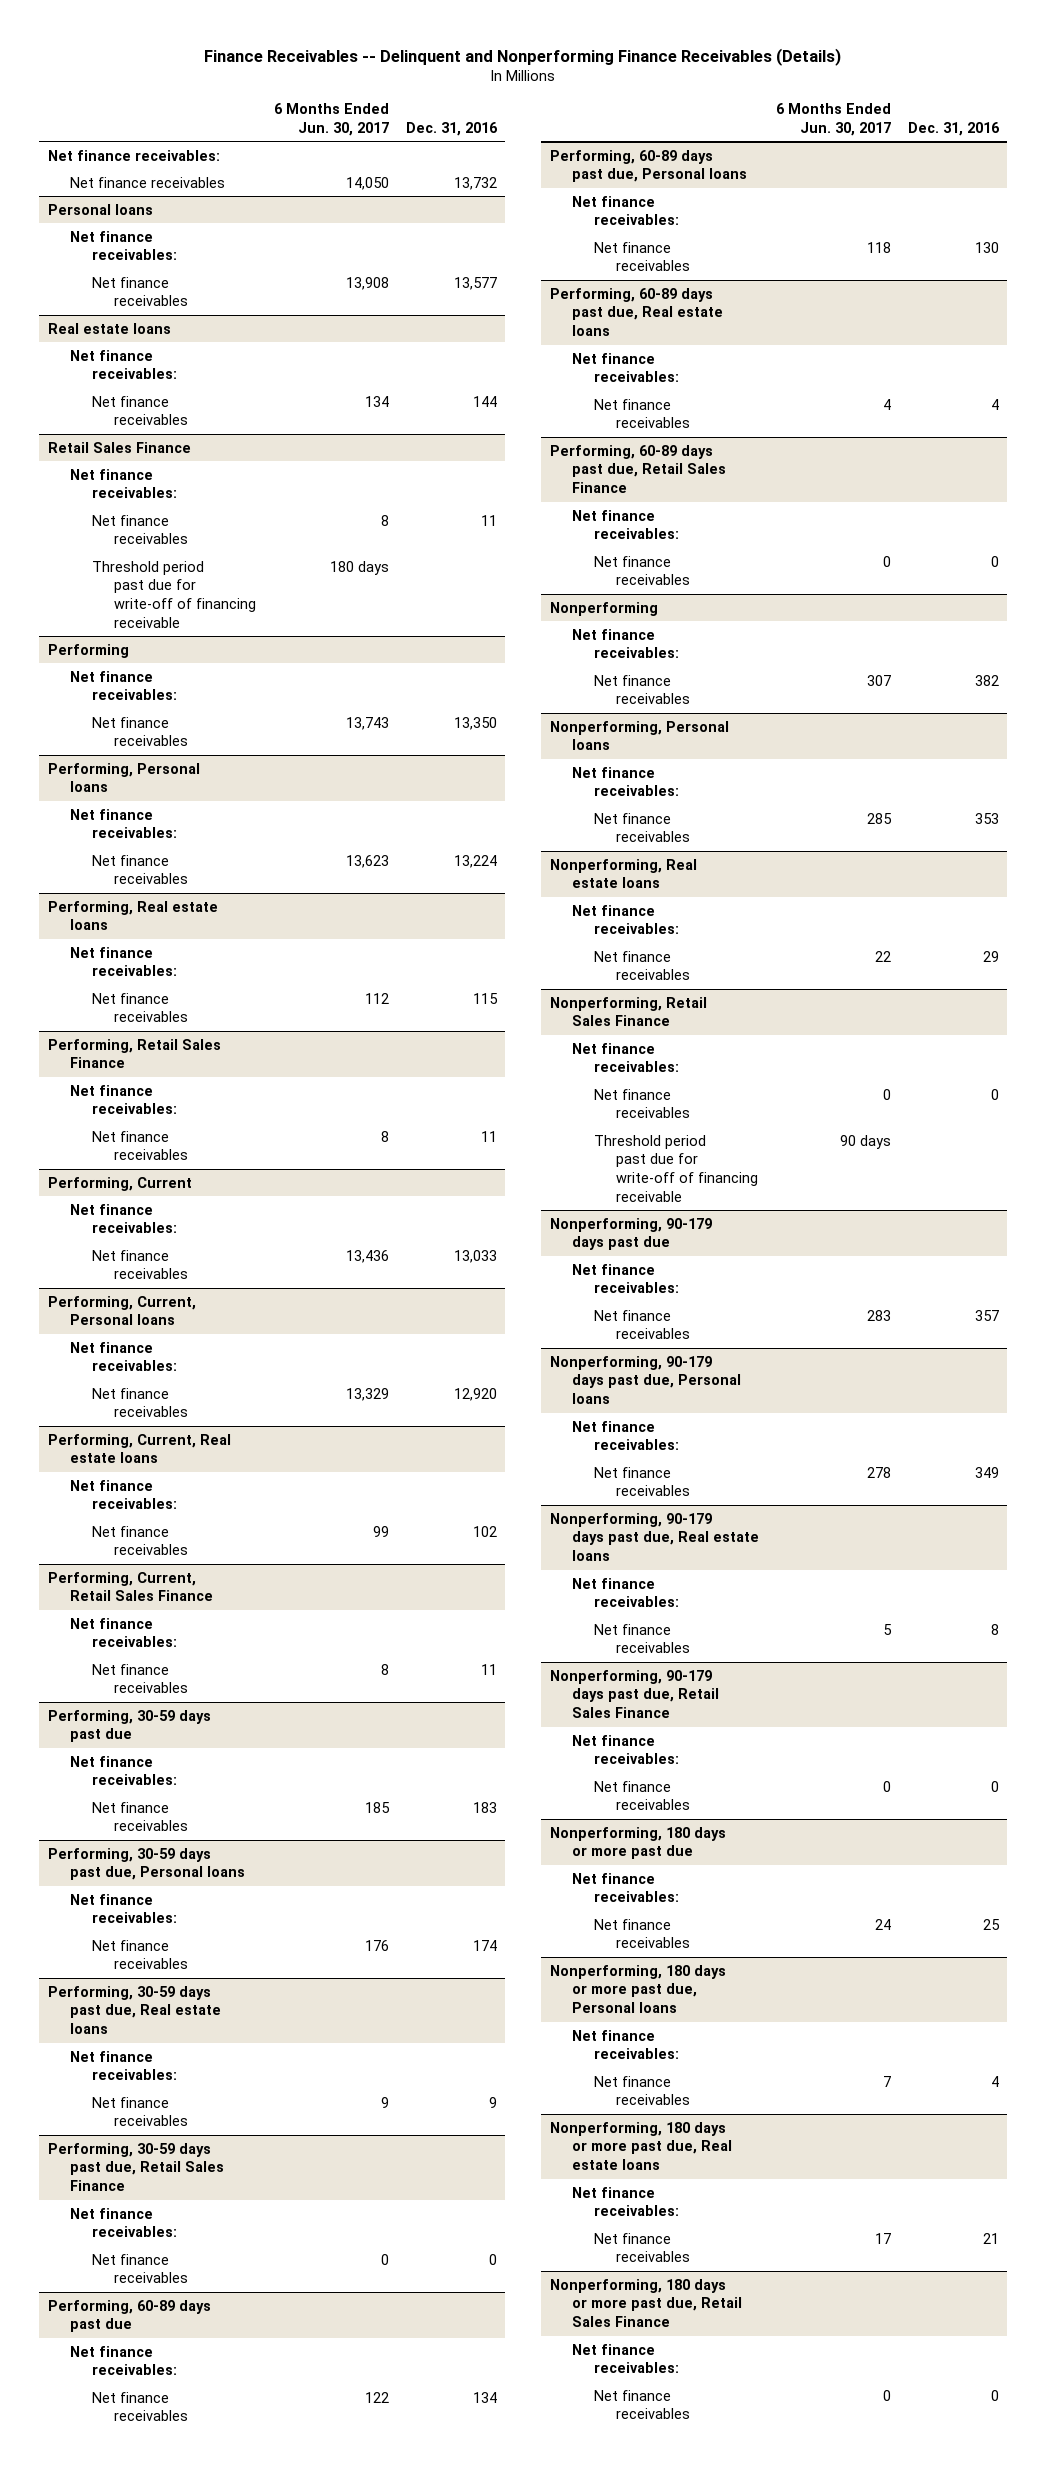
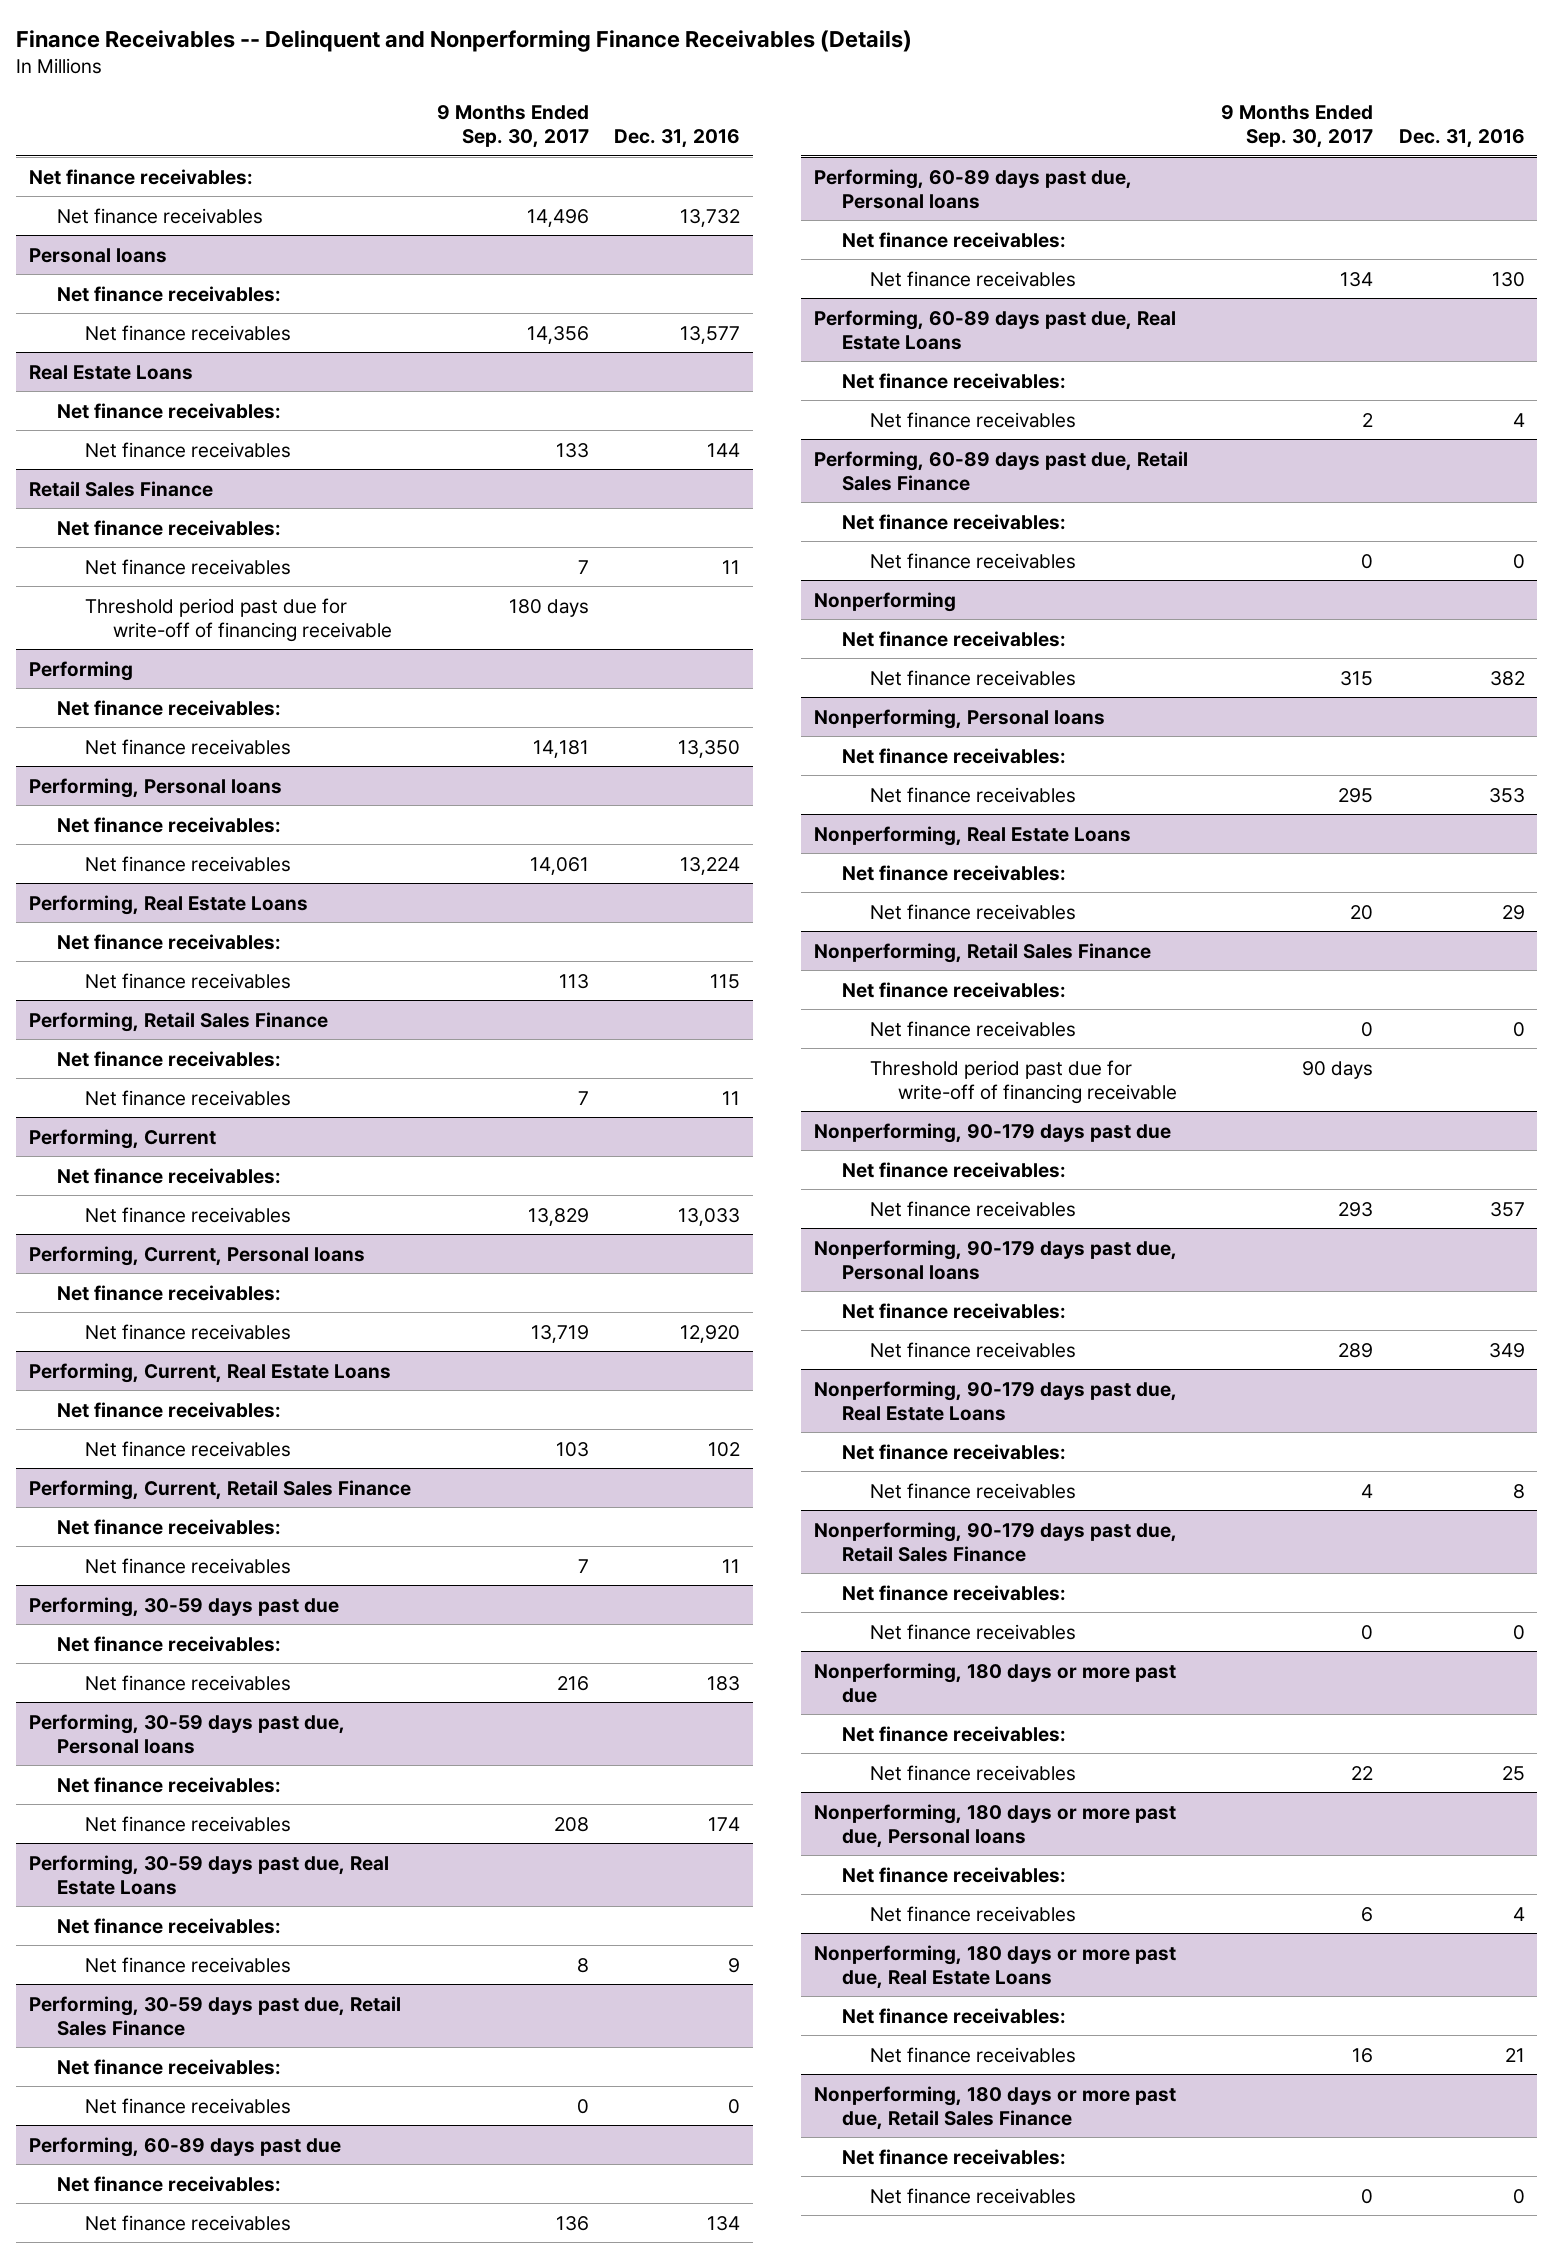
- | 6 Months Ended Jun. 30, 2017 | Dec. 31, 2016
+ | 9 Months Ended Sep. 30, 2017 | Dec. 31, 2016
- Real estate loans
+ Real Estate Loans
- Performing, Real estate loans
+ Performing, Real Estate Loans
- Performing, Current, Real estate loans
+ Performing, Current, Real Estate Loans
- Performing, 30-59 days past due, Real estate loans
+ Performing, 30-59 days past due, Real Estate Loans
- Performing, 60-89 days past due, Real estate loans
+ Performing, 60-89 days past due, Real Estate Loans
- Nonperforming, Real estate loans
+ Nonperforming, Real Estate Loans
- Nonperforming, 90-179 days past due, Real estate loans
+ Nonperforming, 90-179 days past due, Real Estate Loans
- Nonperforming, 180 days or more past due, Real estate loans
+ Nonperforming, 180 days or more past due, Real Estate Loans

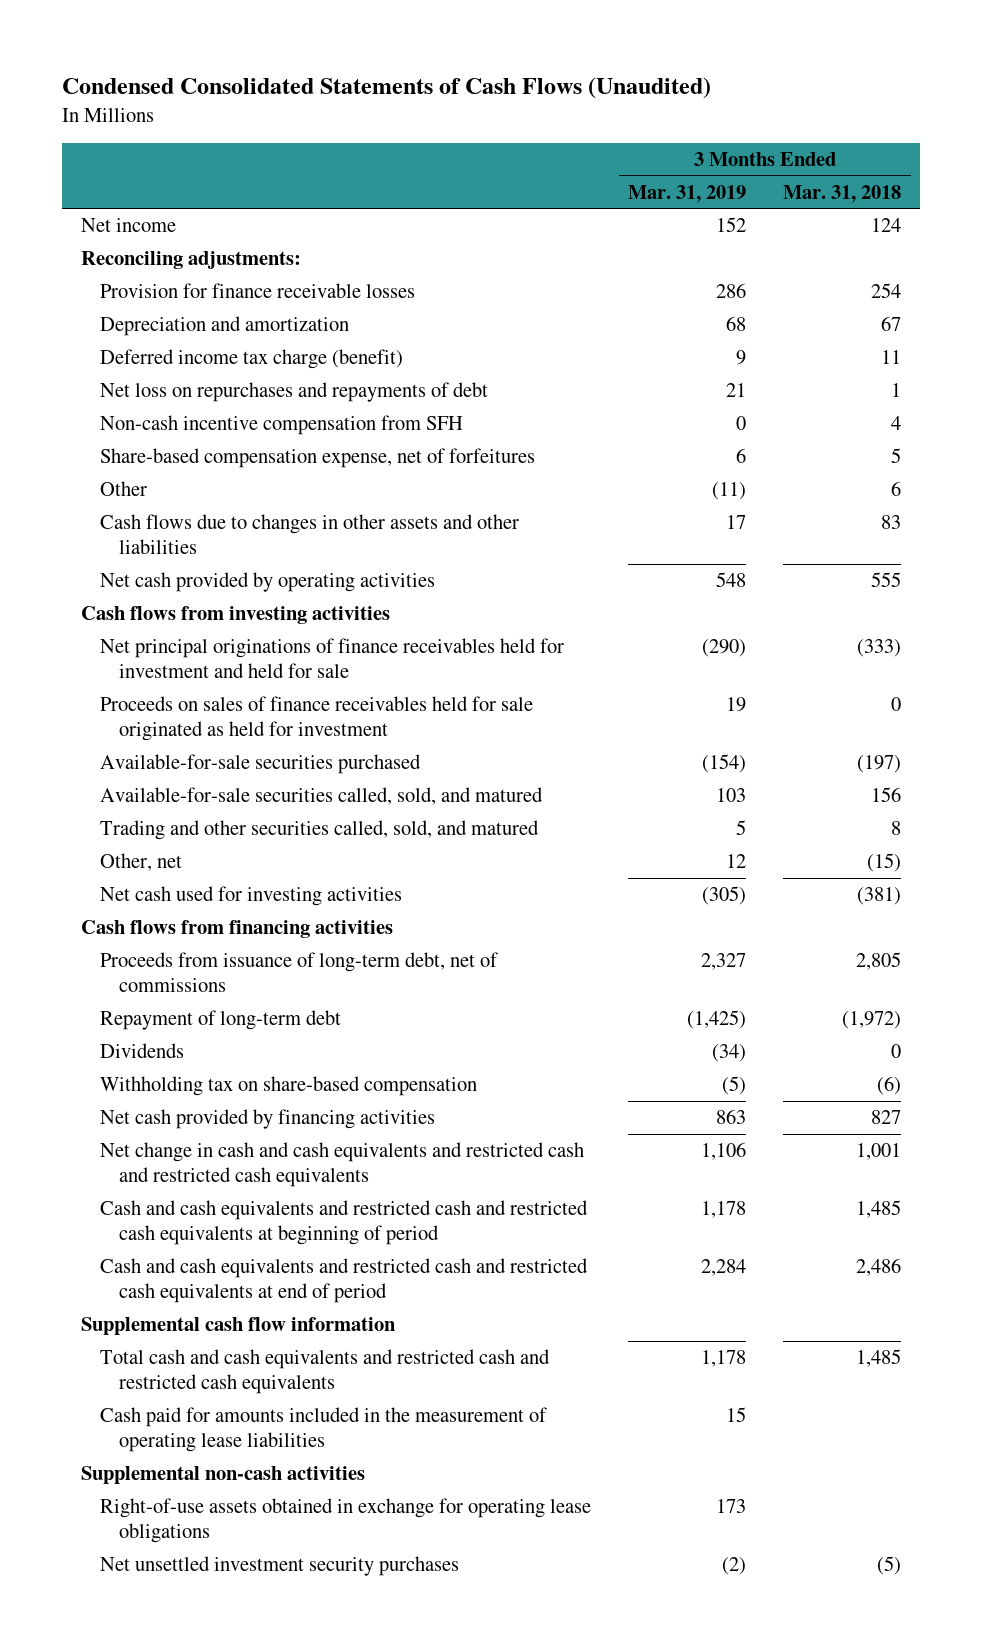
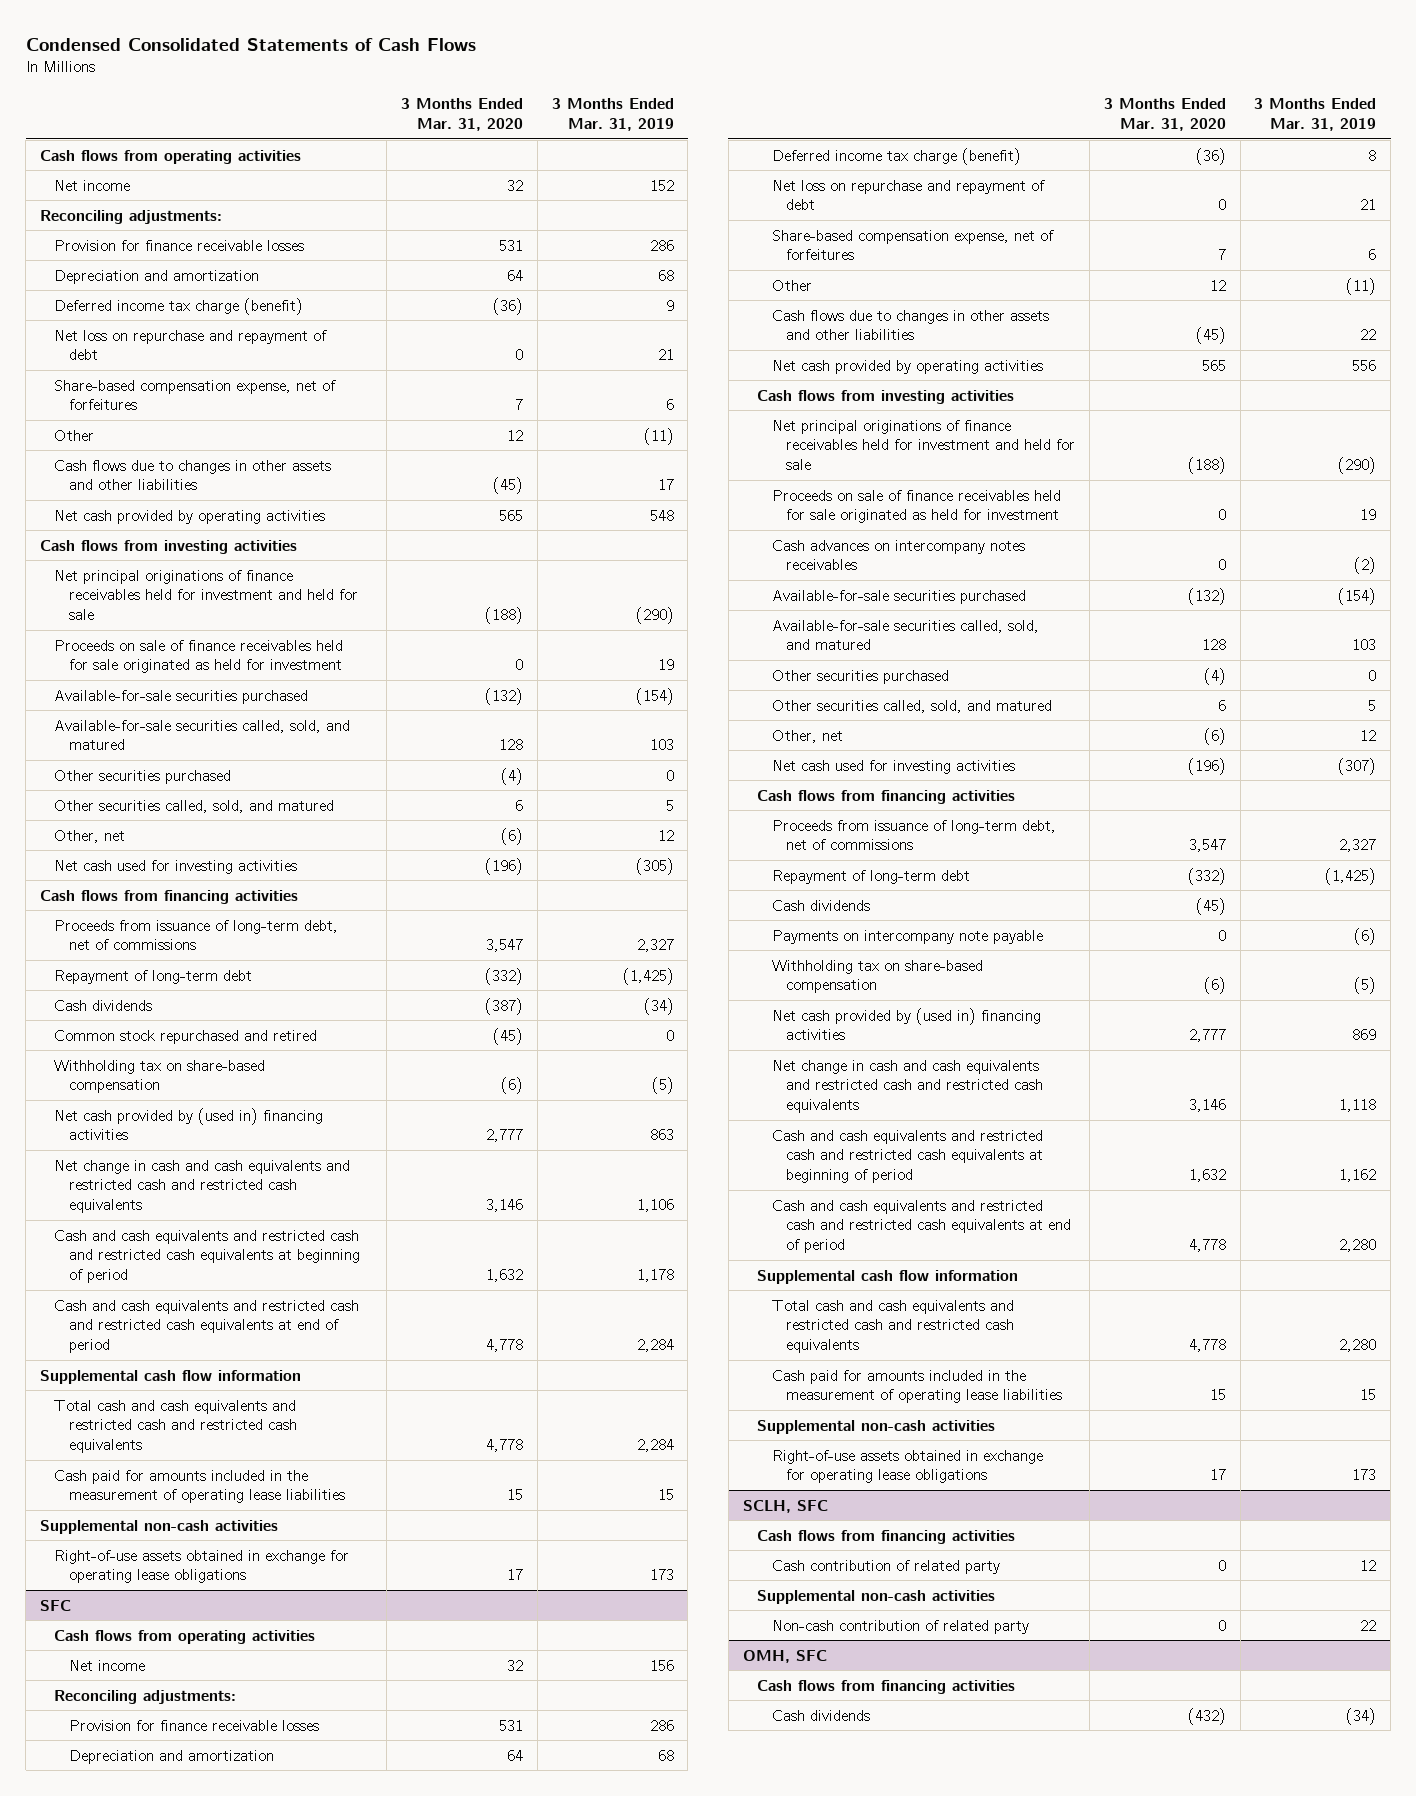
- Condensed Consolidated Statements of Cash Flows (Unaudited)
+ Condensed Consolidated Statements of Cash Flows
- | 3 Months Ended Mar. 31, 2019 | 3 Months Ended Mar. 31, 2018
+ | 3 Months Ended Mar. 31, 2020 | 3 Months Ended Mar. 31, 2019
+ Cash flows from operating activities
- Net loss on repurchases and repayments of debt | 21 | 1
- Non-cash incentive compensation from SFH | 0 | 4
+ Net loss on repurchase and repayment of debt | 0 | 21
- Proceeds on sales of finance receivables held for sale originated as held for investment | 19 | 0
+ Proceeds on sale of finance receivables held for sale originated as held for investment | 0 | 19
- Trading and other securities called, sold, and matured | 5 | 8
+ Other securities purchased | (4) | 0
+ Other securities called, sold, and matured | 6 | 5
- Dividends | (34) | 0
+ Cash dividends | (387) | (34)
+ Common stock repurchased and retired | (45) | 0
- Net cash provided by financing activities | 863 | 827
+ Net cash provided by (used in) financing activities | 2,777 | 863
- Total cash and cash equivalents and restricted cash and restricted cash equivalents | 1,178 | 1,485
+ Total cash and cash equivalents and restricted cash and restricted cash equivalents | 4,778 | 2,284
- Net unsettled investment security purchases | (2) | (5)
+ SFC
+ Cash flows from operating activities
+ Net income | 32 | 156
+ Reconciling adjustments:
+ Provision for finance receivable losses | 531 | 286
+ Depreciation and amortization | 64 | 68
+ Deferred income tax charge (benefit) | (36) | 8
+ Net loss on repurchase and repayment of debt | 0 | 21
+ Share-based compensation expense, net of forfeitures | 7 | 6
+ Other | 12 | (11)
+ Cash flows due to changes in other assets and other liabilities | (45) | 22
+ Net cash provided by operating activities | 565 | 556
+ Cash flows from investing activities
+ Net principal originations of finance receivables held for investment and held for sale | (188) | (290)
+ Proceeds on sale of finance receivables held for sale originated as held for investment | 0 | 19
+ Cash advances on intercompany notes receivables | 0 | (2)
+ Available-for-sale securities purchased | (132) | (154)
+ Available-for-sale securities called, sold, and matured | 128 | 103
+ Other securities purchased | (4) | 0
+ Other securities called, sold, and matured | 6 | 5
+ Other, net | (6) | 12
+ Net cash used for investing activities | (196) | (307)
+ Cash flows from financing activities
+ Proceeds from issuance of long-term debt, net of commissions | 3,547 | 2,327
+ Repayment of long-term debt | (332) | (1,425)
+ Cash dividends | (45) |
+ Payments on intercompany note payable | 0 | (6)
+ Withholding tax on share-based compensation | (6) | (5)
+ Net cash provided by (used in) financing activities | 2,777 | 869
+ Net change in cash and cash equivalents and restricted cash and restricted cash equivalents | 3,146 | 1,118
+ Cash and cash equivalents and restricted cash and restricted cash equivalents at beginning of period | 1,632 | 1,162
+ Cash and cash equivalents and restricted cash and restricted cash equivalents at end of period | 4,778 | 2,280
+ Supplemental cash flow information
+ Total cash and cash equivalents and restricted cash and restricted cash equivalents | 4,778 | 2,280
+ Cash paid for amounts included in the measurement of operating lease liabilities | 15 | 15
+ Supplemental non-cash activities
+ Right-of-use assets obtained in exchange for operating lease obligations | 17 | 173
+ SCLH, SFC
+ Cash flows from financing activities
+ Cash contribution of related party | 0 | 12
+ Supplemental non-cash activities
+ Non-cash contribution of related party | 0 | 22
+ OMH, SFC
+ Cash flows from financing activities
+ Cash dividends | (432) | (34)

